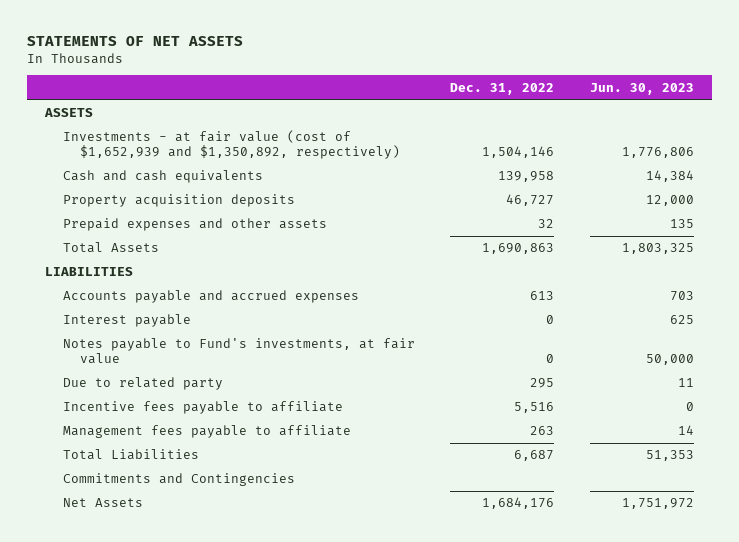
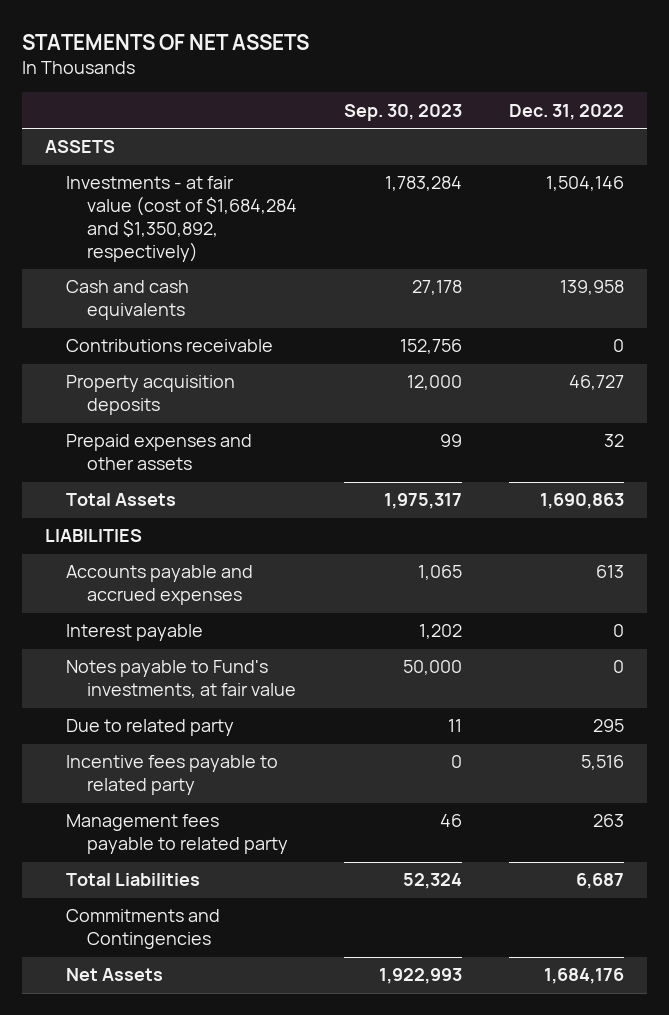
- | Dec. 31, 2022 | Jun. 30, 2023
+ | Sep. 30, 2023 | Dec. 31, 2022
- Investments - at fair value (cost of $1,652,939 and $1,350,892, respectively) | 1,504,146 | 1,776,806
+ Investments - at fair value (cost of $1,684,284 and $1,350,892, respectively) | 1,783,284 | 1,504,146
+ Contributions receivable | 152,756 | 0
- Incentive fees payable to affiliate | 5,516 | 0
- Management fees payable to affiliate | 263 | 14
+ Incentive fees payable to related party | 0 | 5,516
+ Management fees payable to related party | 46 | 263

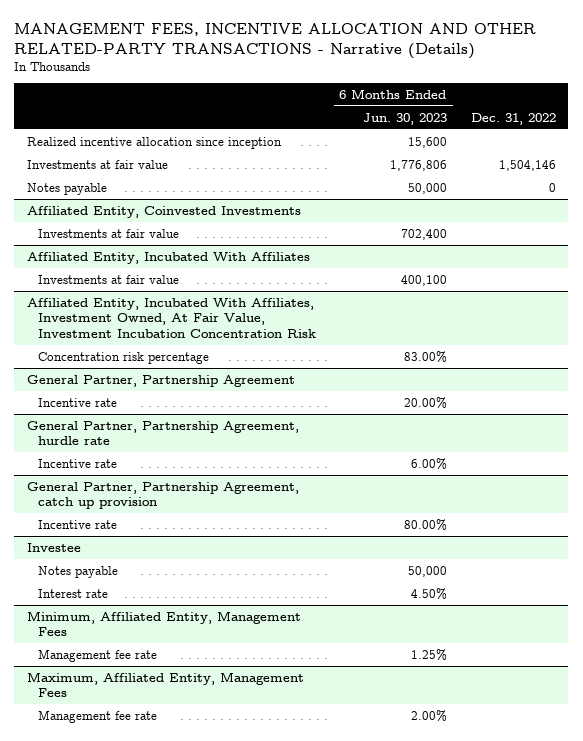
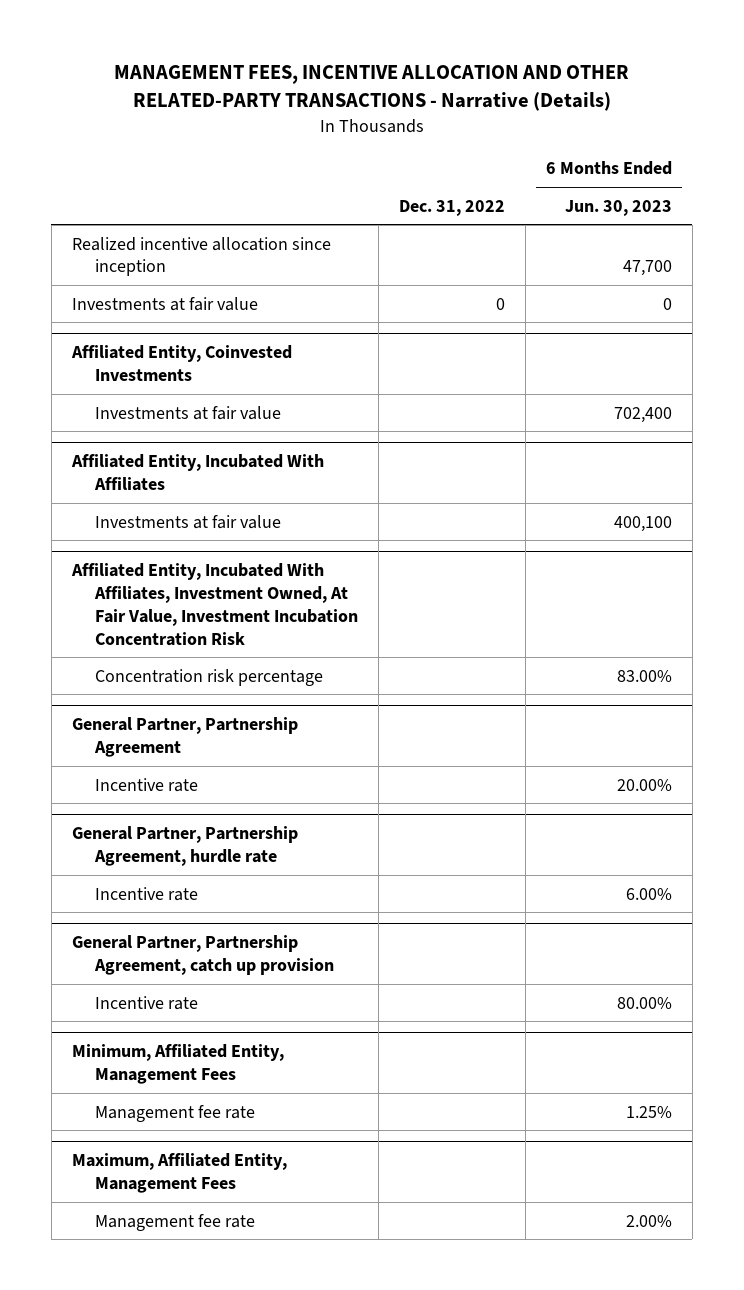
- | 6 Months Ended Jun. 30, 2023 | Dec. 31, 2022
+ | Dec. 31, 2022 | 6 Months Ended Jun. 30, 2023
- Realized incentive allocation since inception | 15,600 |
- Investments at fair value | 1,776,806 | 1,504,146
- Notes payable | 50,000 | 0
+ Realized incentive allocation since inception | | 47,700
+ Investments at fair value | 0 | 0
- Investee
- Notes payable | 50,000 |
- Interest rate | 4.50% |

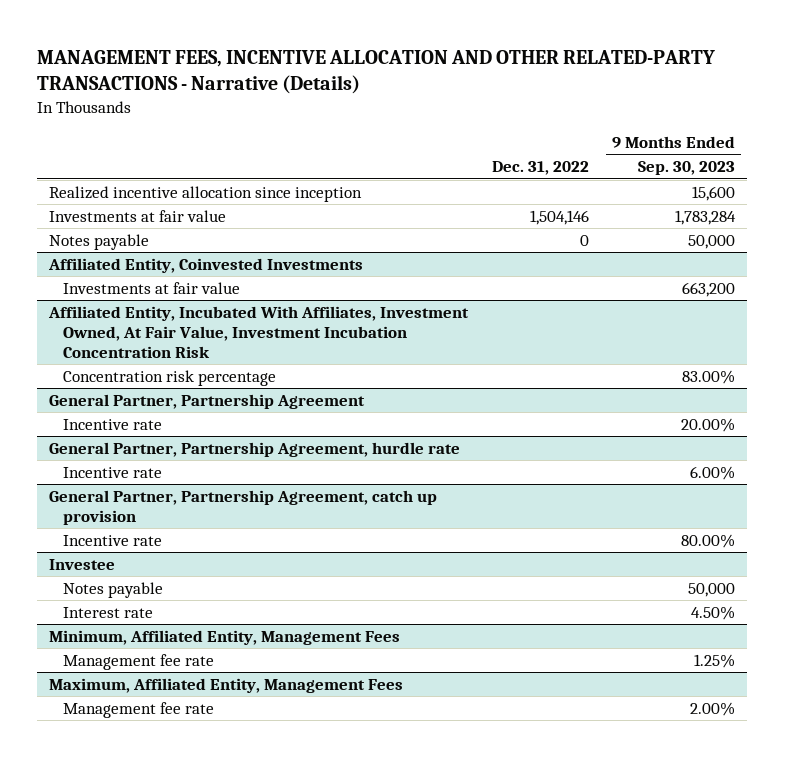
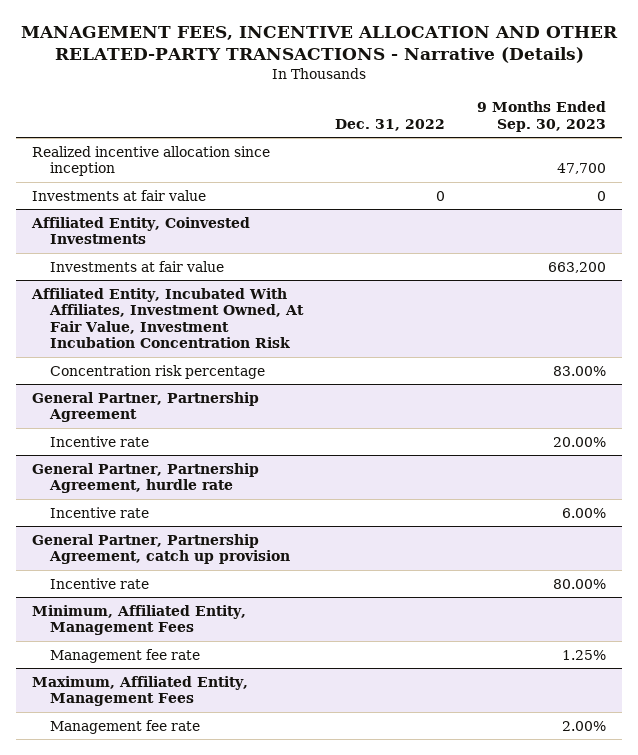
- Realized incentive allocation since inception | | 15,600
- Investments at fair value | 1,504,146 | 1,783,284
- Notes payable | 0 | 50,000
+ Realized incentive allocation since inception | | 47,700
+ Investments at fair value | 0 | 0
- Investee
- Notes payable | | 50,000
- Interest rate | | 4.50%

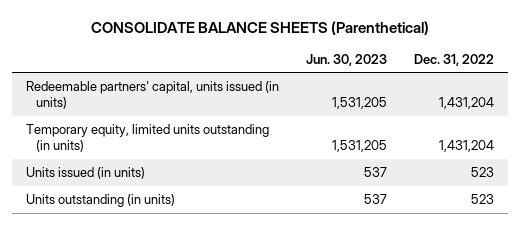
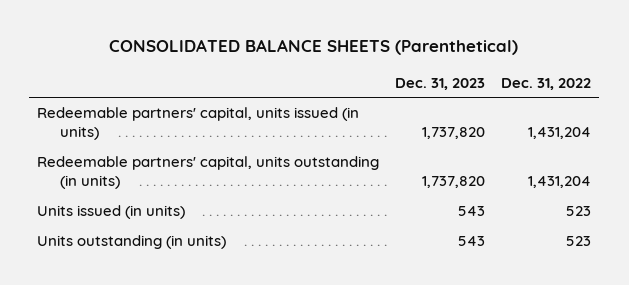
- CONSOLIDATE BALANCE SHEETS (Parenthetical)
+ CONSOLIDATED BALANCE SHEETS (Parenthetical)
- | Jun. 30, 2023 | Dec. 31, 2022
+ | Dec. 31, 2023 | Dec. 31, 2022
- Temporary equity, limited units outstanding (in units) | 1,531,205 | 1,431,204
+ Redeemable partners' capital, units outstanding (in units) | 1,737,820 | 1,431,204

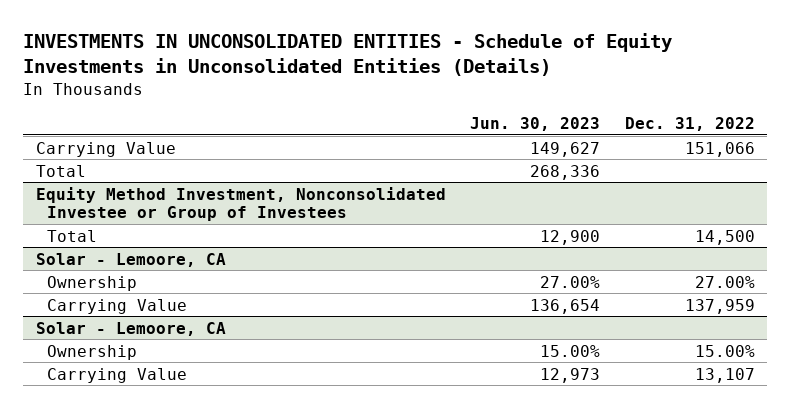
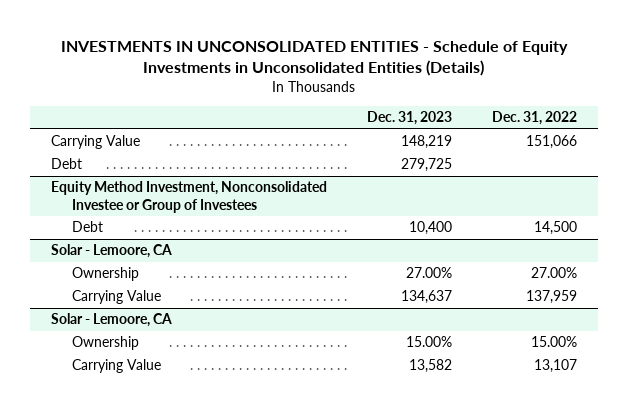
- | Jun. 30, 2023 | Dec. 31, 2022
+ | Dec. 31, 2023 | Dec. 31, 2022
- Total | 268,336 |
+ Debt | 279,725 |
@ Equity Method Investment, Nonconsolidated Investee or Group of Investees
- Total | 12,900 | 14,500
+ Debt | 10,400 | 14,500

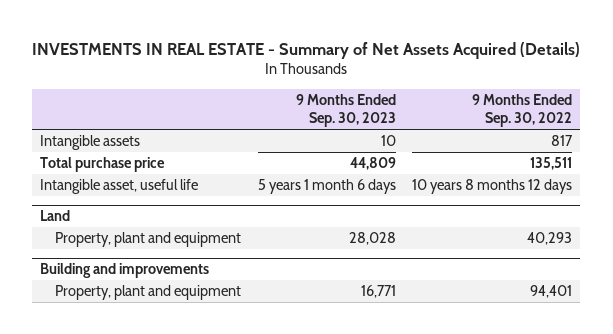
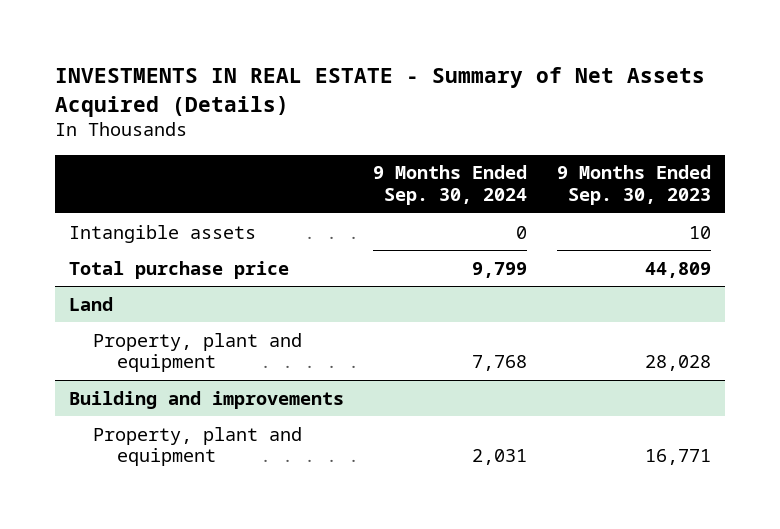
- | 9 Months Ended Sep. 30, 2023 | 9 Months Ended Sep. 30, 2022
+ | 9 Months Ended Sep. 30, 2024 | 9 Months Ended Sep. 30, 2023
- Intangible asset, useful life | 5 years 1 month 6 days | 10 years 8 months 12 days

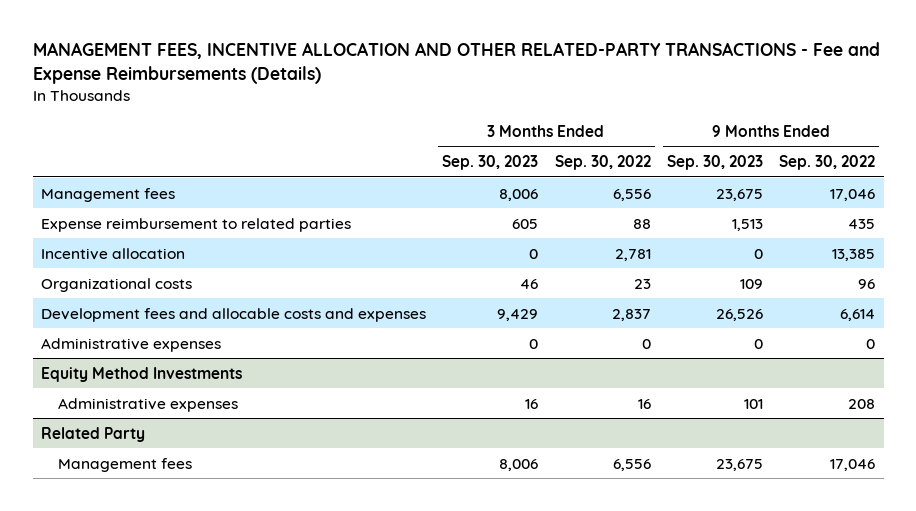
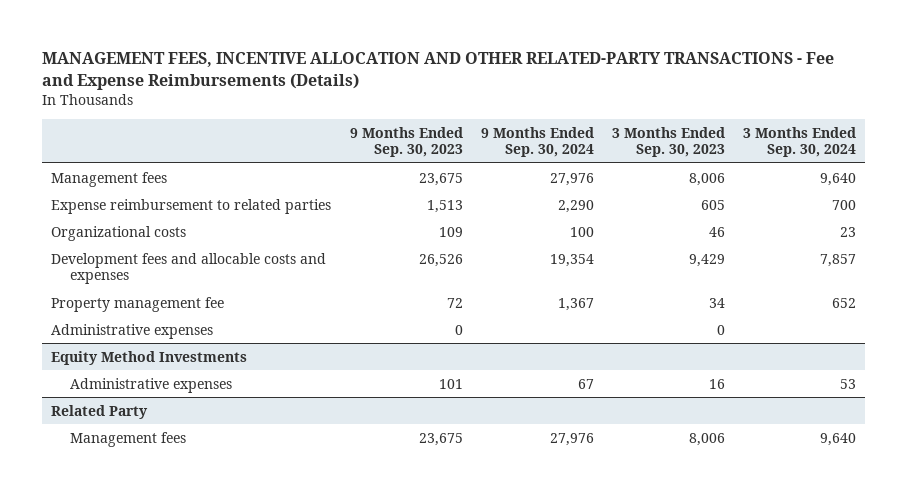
- | 3 Months Ended Sep. 30, 2023 | 3 Months Ended Sep. 30, 2022 | 9 Months Ended Sep. 30, 2023 | 9 Months Ended Sep. 30, 2022
+ | 9 Months Ended Sep. 30, 2023 | 9 Months Ended Sep. 30, 2024 | 3 Months Ended Sep. 30, 2023 | 3 Months Ended Sep. 30, 2024
- Incentive allocation | 0 | 2,781 | 0 | 13,385
+ Property management fee | 72 | 1,367 | 34 | 652

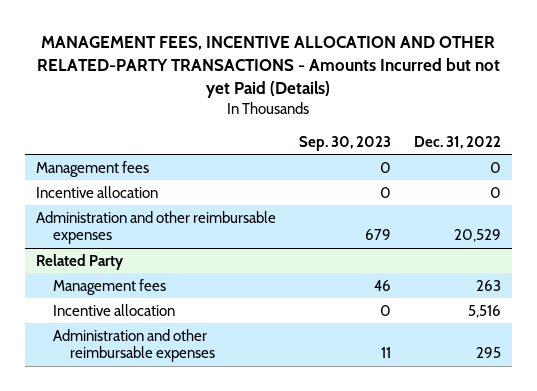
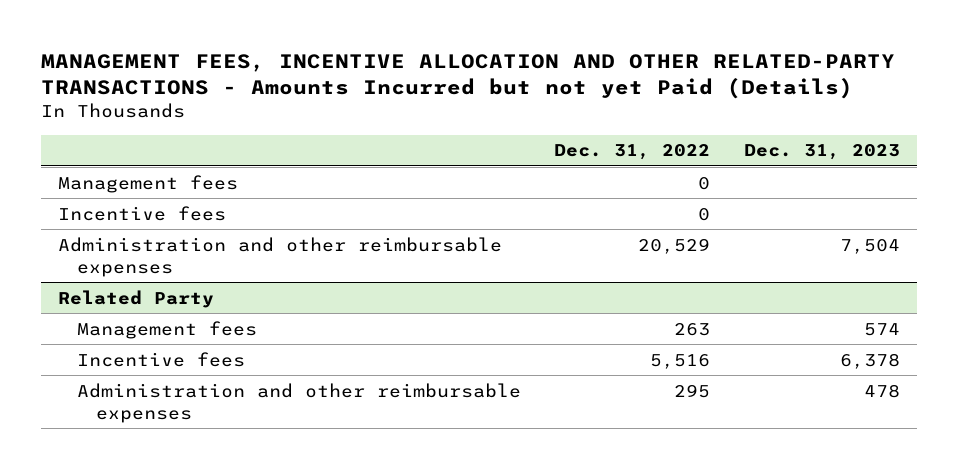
- | Sep. 30, 2023 | Dec. 31, 2022
+ | Dec. 31, 2022 | Dec. 31, 2023
- Incentive allocation | 0 | 0
+ Incentive fees | 0 |
@ Related Party
- Incentive allocation | 0 | 5,516
+ Incentive fees | 5,516 | 6,378

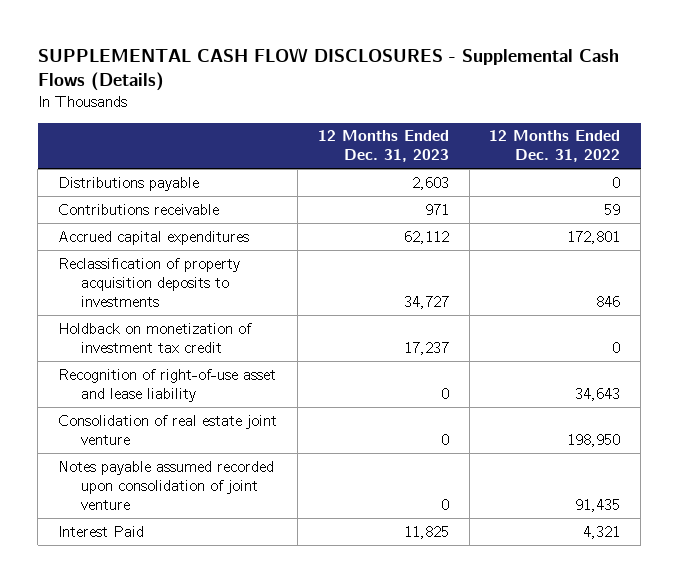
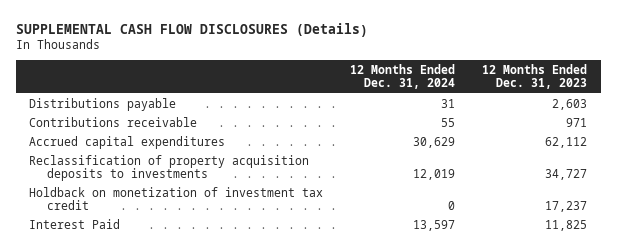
- SUPPLEMENTAL CASH FLOW DISCLOSURES - Supplemental Cash Flows (Details)
+ SUPPLEMENTAL CASH FLOW DISCLOSURES (Details)
- | 12 Months Ended Dec. 31, 2023 | 12 Months Ended Dec. 31, 2022
+ | 12 Months Ended Dec. 31, 2024 | 12 Months Ended Dec. 31, 2023
- Recognition of right-of-use asset and lease liability | 0 | 34,643
- Consolidation of real estate joint venture | 0 | 198,950
- Notes payable assumed recorded upon consolidation of joint venture | 0 | 91,435

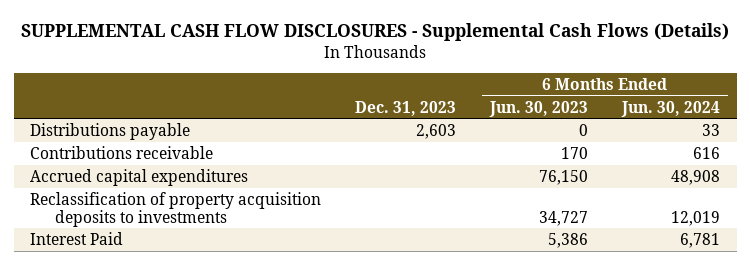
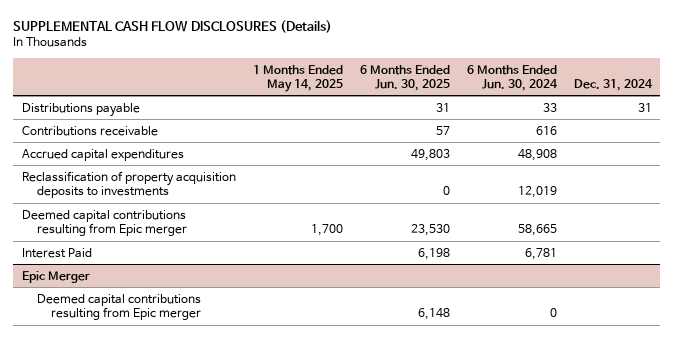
- SUPPLEMENTAL CASH FLOW DISCLOSURES - Supplemental Cash Flows (Details)
+ SUPPLEMENTAL CASH FLOW DISCLOSURES (Details)
- | Dec. 31, 2023 | 6 Months Ended Jun. 30, 2023 | 6 Months Ended Jun. 30, 2024
+ | 1 Months Ended May 14, 2025 | 6 Months Ended Jun. 30, 2025 | 6 Months Ended Jun. 30, 2024 | Dec. 31, 2024
+ Deemed capital contributions resulting from Epic merger | 1,700 | 23,530 | 58,665 |
+ Epic Merger
+ Deemed capital contributions resulting from Epic merger | | 6,148 | 0 |

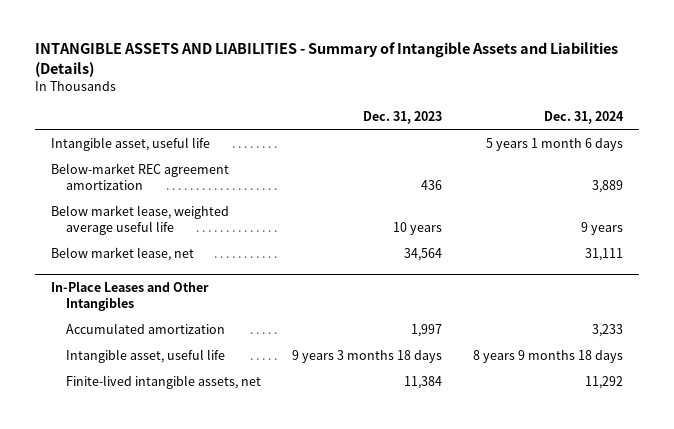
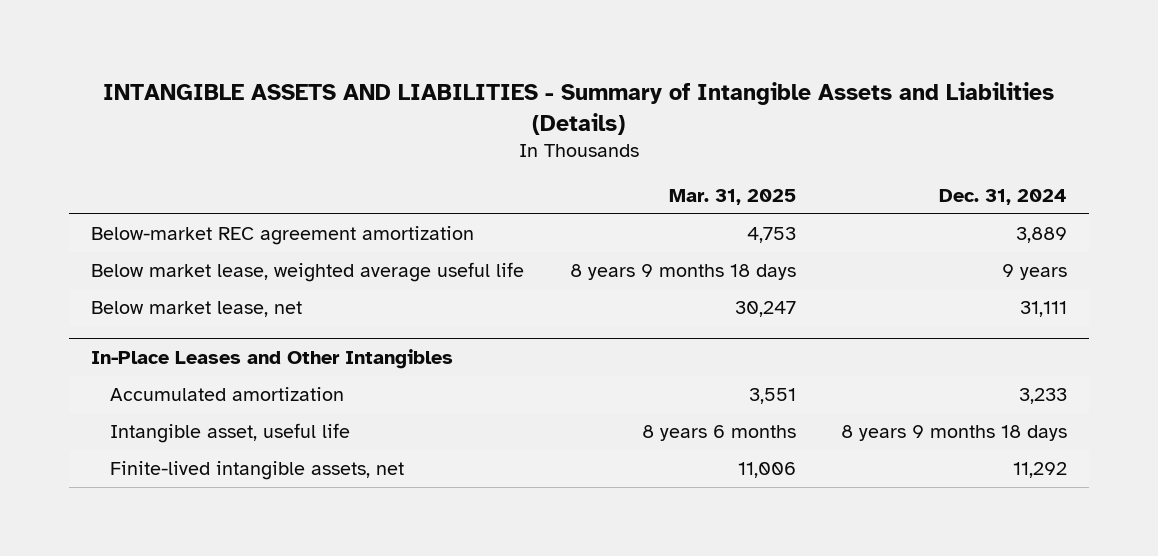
- | Dec. 31, 2023 | Dec. 31, 2024
+ | Mar. 31, 2025 | Dec. 31, 2024
- Intangible asset, useful life | | 5 years 1 month 6 days

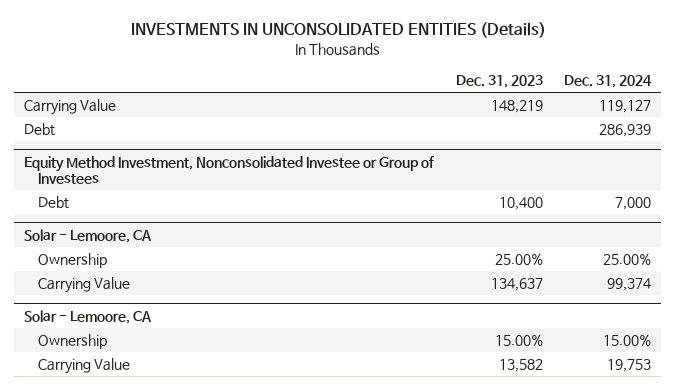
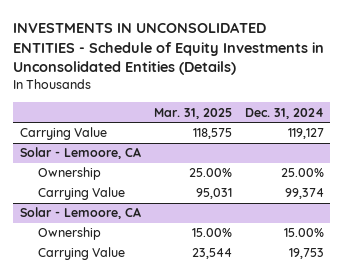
- INVESTMENTS IN UNCONSOLIDATED ENTITIES (Details)
+ INVESTMENTS IN UNCONSOLIDATED ENTITIES - Schedule of Equity Investments in Unconsolidated Entities (Details)
- | Dec. 31, 2023 | Dec. 31, 2024
+ | Mar. 31, 2025 | Dec. 31, 2024
- Debt | | 286,939
- Equity Method Investment, Nonconsolidated Investee or Group of Investees
- Debt | 10,400 | 7,000

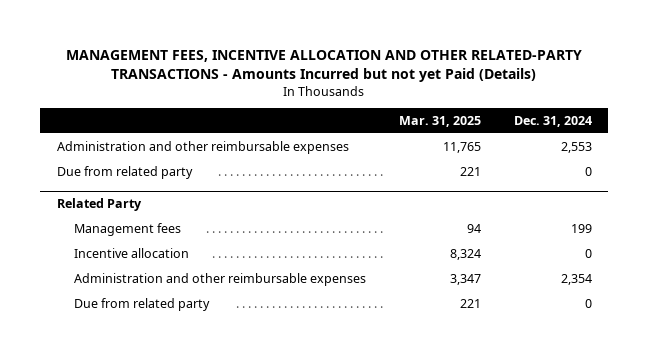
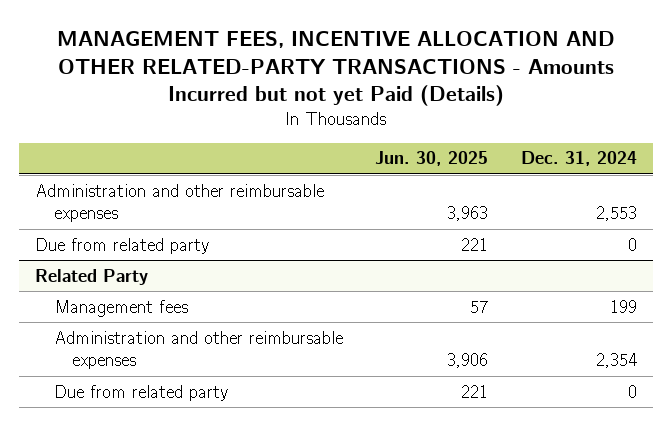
- | Mar. 31, 2025 | Dec. 31, 2024
+ | Jun. 30, 2025 | Dec. 31, 2024
@ Related Party
- Incentive allocation | 8,324 | 0

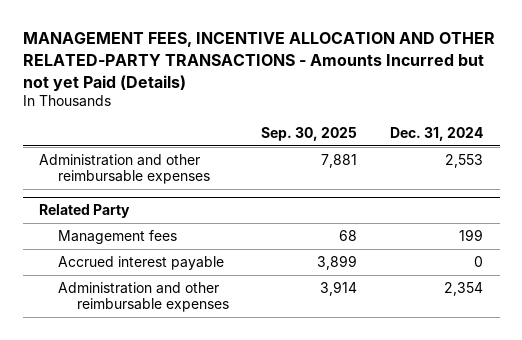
- | Jun. 30, 2025 | Dec. 31, 2024
+ | Sep. 30, 2025 | Dec. 31, 2024
- Due from related party | 221 | 0
@ Related Party
+ Accrued interest payable | 3,899 | 0
- Due from related party | 221 | 0

